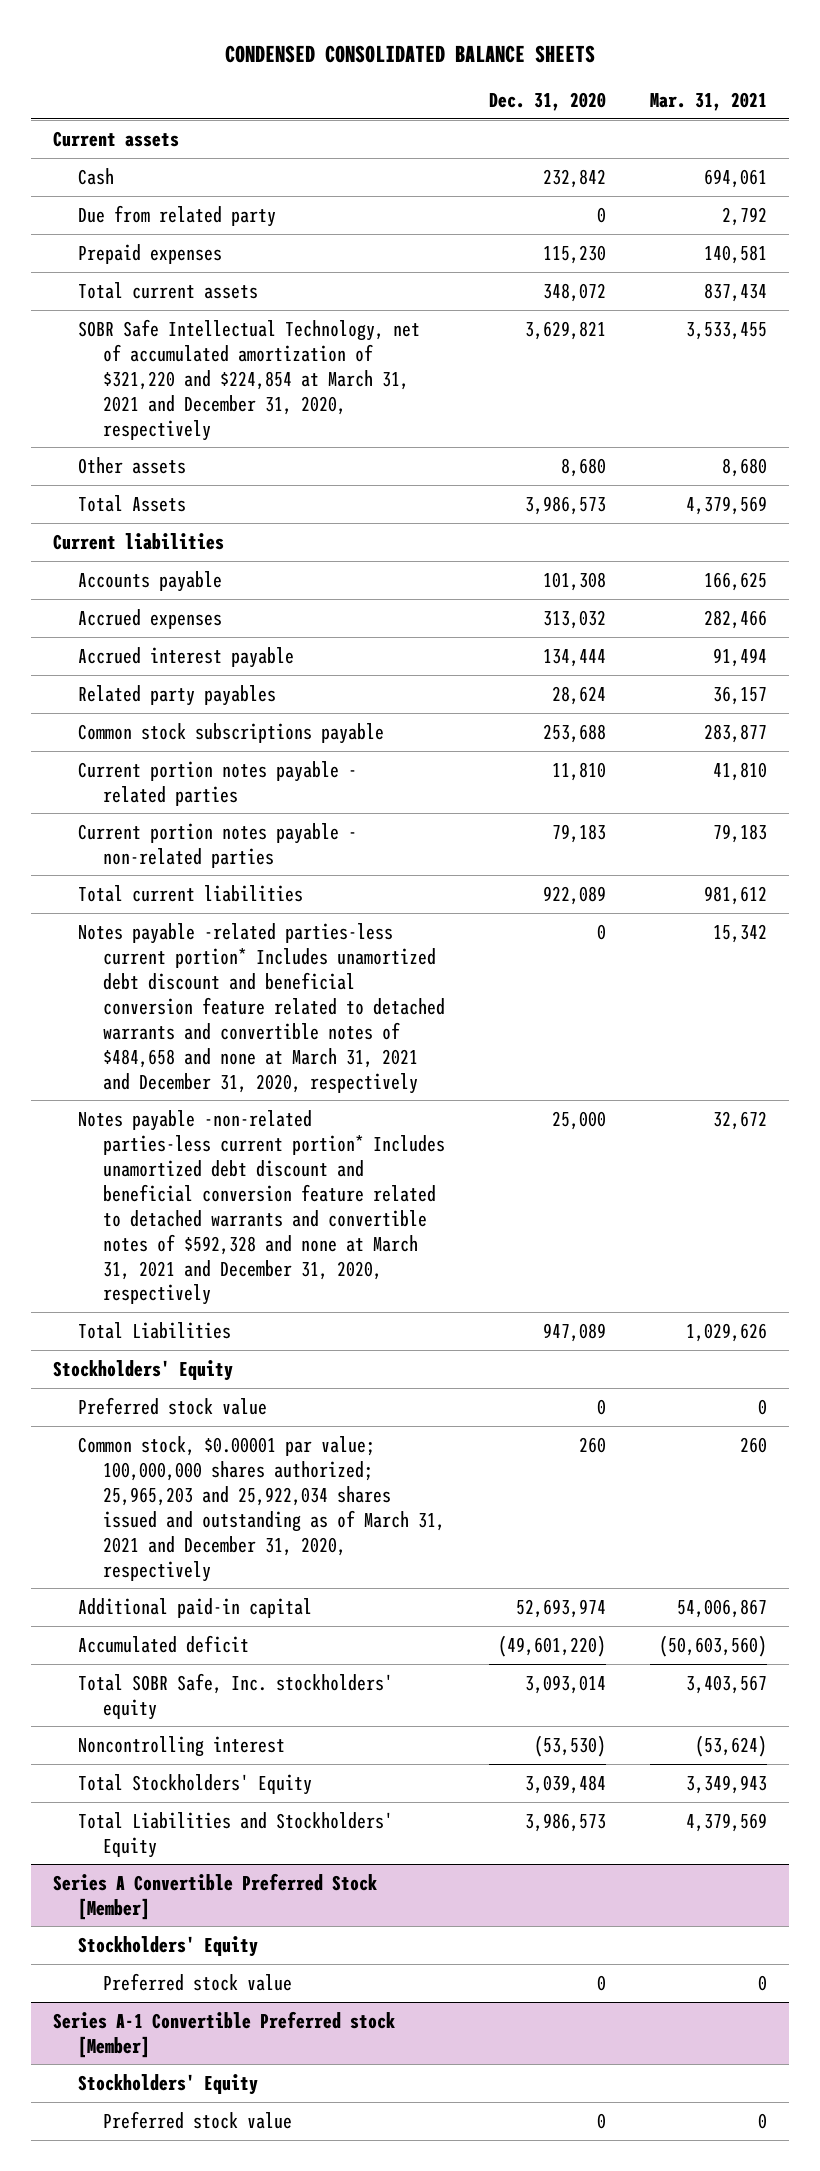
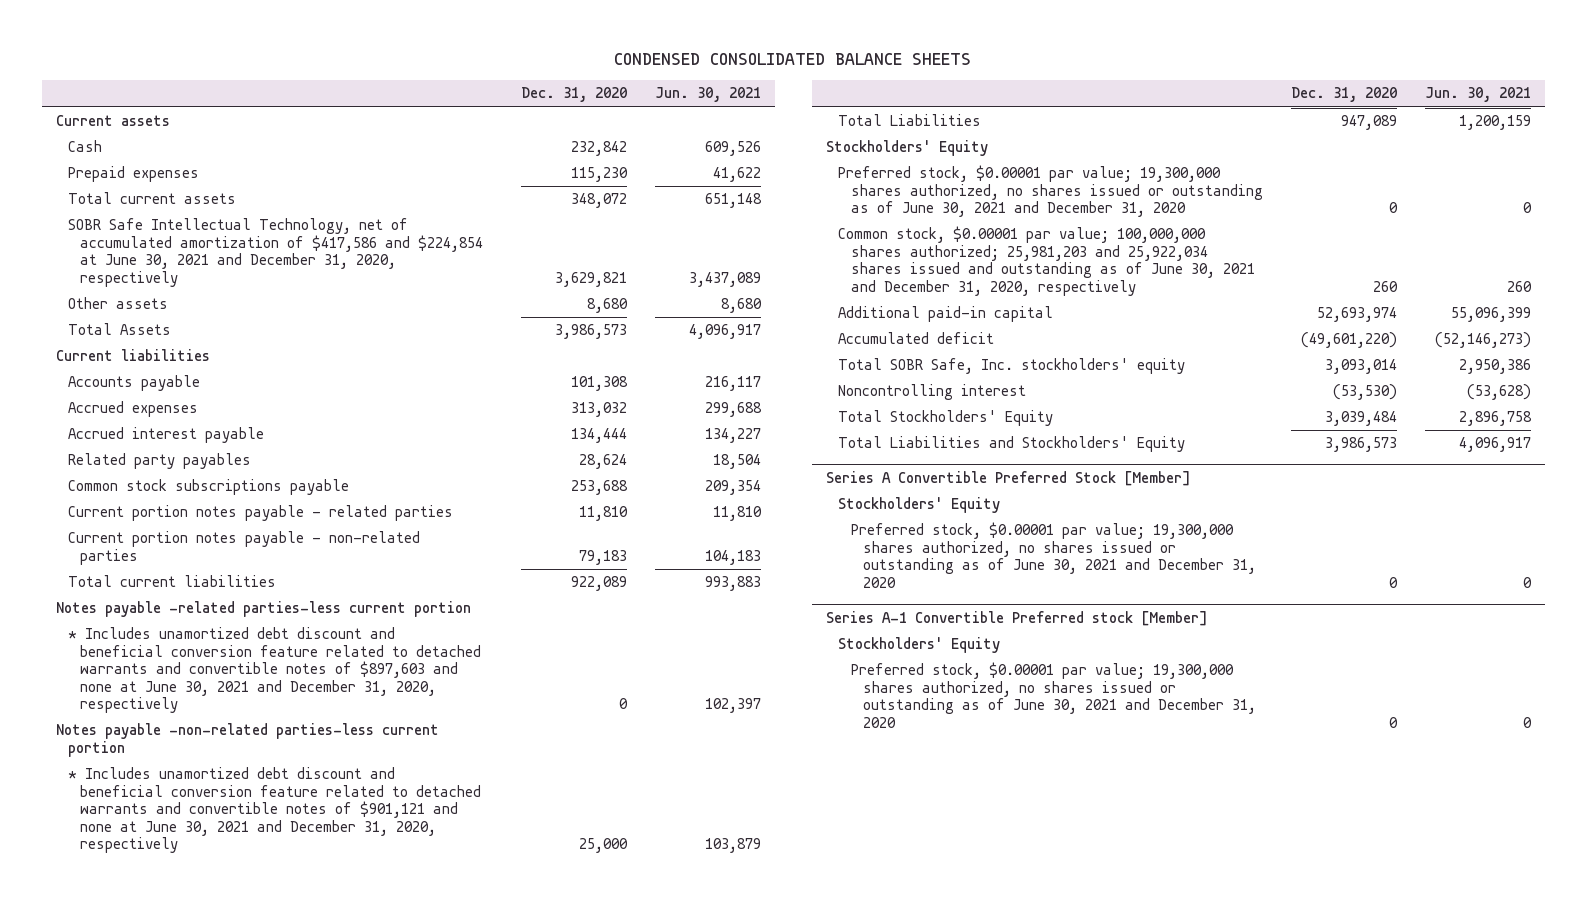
- | Dec. 31, 2020 | Mar. 31, 2021
+ | Dec. 31, 2020 | Jun. 30, 2021
- Due from related party | 0 | 2,792
- SOBR Safe Intellectual Technology, net of accumulated amortization of $321,220 and $224,854 at March 31, 2021 and December 31, 2020, respectively | 3,629,821 | 3,533,455
+ SOBR Safe Intellectual Technology, net of accumulated amortization of $417,586 and $224,854 at June 30, 2021 and December 31, 2020, respectively | 3,629,821 | 3,437,089
- Notes payable -related parties-less current portion* Includes unamortized debt discount and beneficial conversion feature related to detached warrants and convertible notes of $484,658 and none at March 31, 2021 and December 31, 2020, respectively | 0 | 15,342
- Notes payable -non-related parties-less current portion* Includes unamortized debt discount and beneficial conversion feature related to detached warrants and convertible notes of $592,328 and none at March 31, 2021 and December 31, 2020, respectively | 25,000 | 32,672
+ Notes payable -related parties-less current portion
+ * Includes unamortized debt discount and beneficial conversion feature related to detached warrants and convertible notes of $897,603 and none at June 30, 2021 and December 31, 2020, respectively | 0 | 102,397
+ Notes payable -non-related parties-less current portion
+ * Includes unamortized debt discount and beneficial conversion feature related to detached warrants and convertible notes of $901,121 and none at June 30, 2021 and December 31, 2020, respectively | 25,000 | 103,879
- Preferred stock value | 0 | 0
- Common stock, $0.00001 par value; 100,000,000 shares authorized; 25,965,203 and 25,922,034 shares issued and outstanding as of March 31, 2021 and December 31, 2020, respectively | 260 | 260
+ Preferred stock, $0.00001 par value; 19,300,000 shares authorized, no shares issued or outstanding as of June 30, 2021 and December 31, 2020 | 0 | 0
+ Common stock, $0.00001 par value; 100,000,000 shares authorized; 25,981,203 and 25,922,034 shares issued and outstanding as of June 30, 2021 and December 31, 2020, respectively | 260 | 260
@ Series A Convertible Preferred Stock [Member]
- Preferred stock value | 0 | 0
+ Preferred stock, $0.00001 par value; 19,300,000 shares authorized, no shares issued or outstanding as of June 30, 2021 and December 31, 2020 | 0 | 0
@ Series A-1 Convertible Preferred stock [Member]
- Preferred stock value | 0 | 0
+ Preferred stock, $0.00001 par value; 19,300,000 shares authorized, no shares issued or outstanding as of June 30, 2021 and December 31, 2020 | 0 | 0

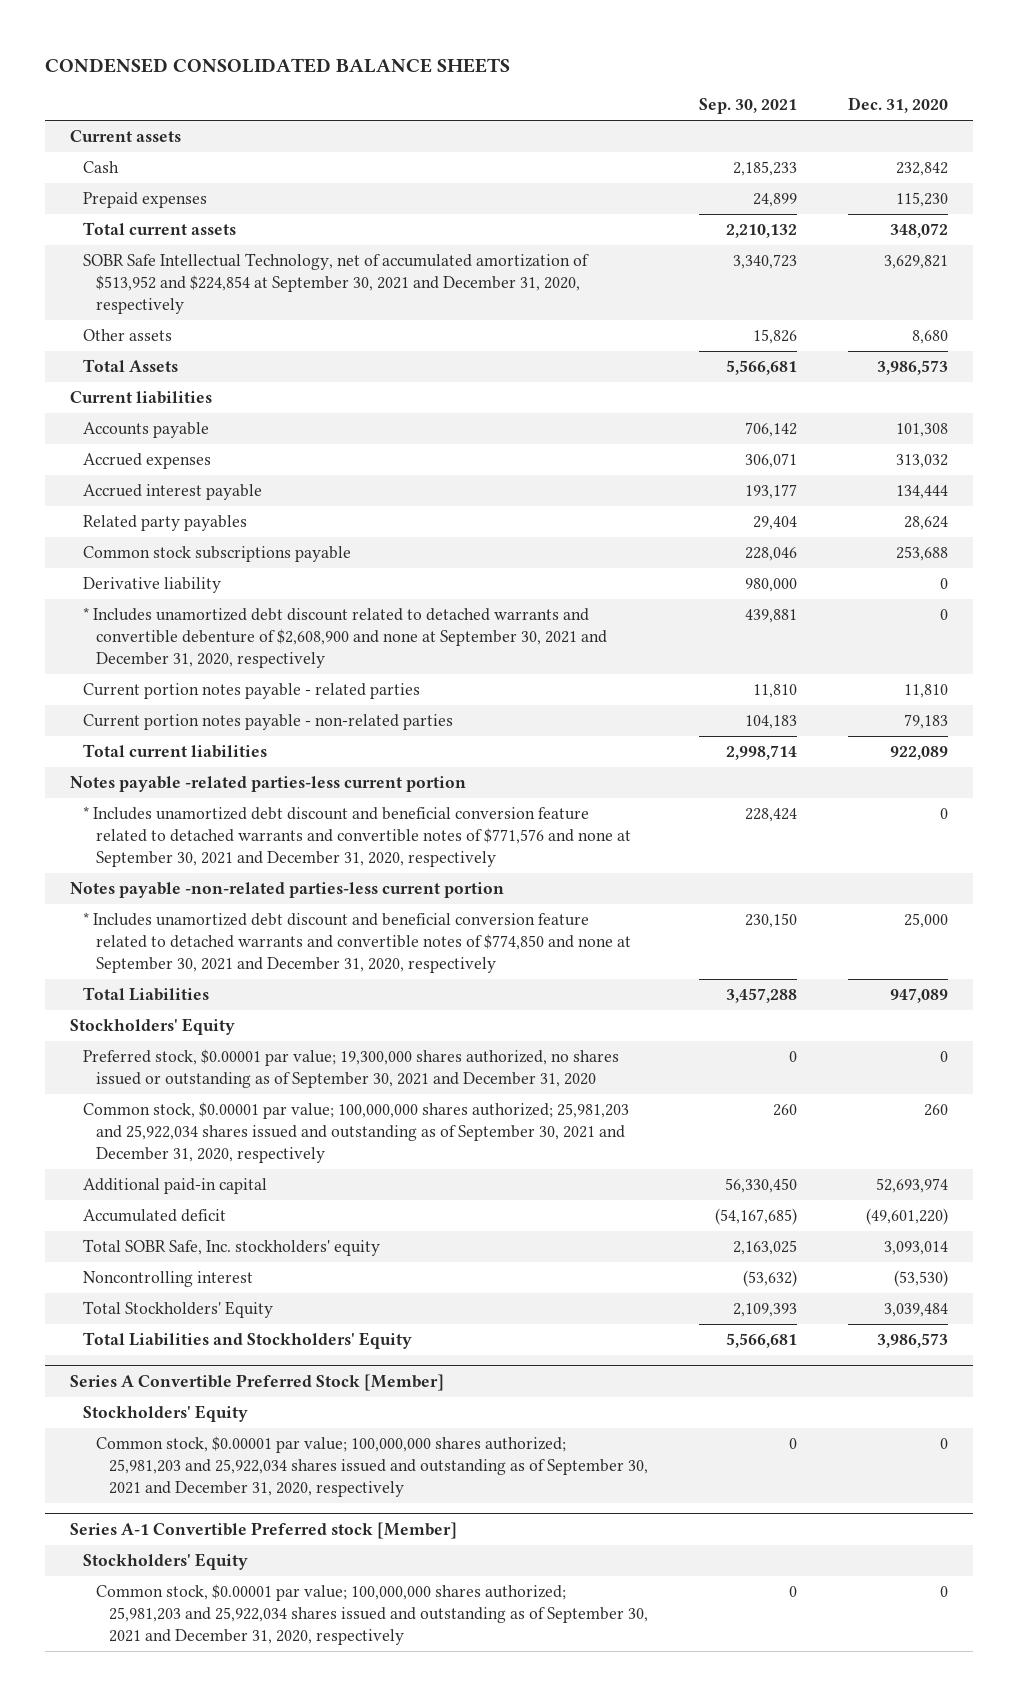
- | Dec. 31, 2020 | Jun. 30, 2021
+ | Sep. 30, 2021 | Dec. 31, 2020
- SOBR Safe Intellectual Technology, net of accumulated amortization of $417,586 and $224,854 at June 30, 2021 and December 31, 2020, respectively | 3,629,821 | 3,437,089
+ SOBR Safe Intellectual Technology, net of accumulated amortization of $513,952 and $224,854 at September 30, 2021 and December 31, 2020, respectively | 3,340,723 | 3,629,821
+ Derivative liability | 980,000 | 0
+ * Includes unamortized debt discount related to detached warrants and convertible debenture of $2,608,900 and none at September 30, 2021 and December 31, 2020, respectively | 439,881 | 0
- * Includes unamortized debt discount and beneficial conversion feature related to detached warrants and convertible notes of $897,603 and none at June 30, 2021 and December 31, 2020, respectively | 0 | 102,397
+ * Includes unamortized debt discount and beneficial conversion feature related to detached warrants and convertible notes of $771,576 and none at September 30, 2021 and December 31, 2020, respectively | 228,424 | 0
- * Includes unamortized debt discount and beneficial conversion feature related to detached warrants and convertible notes of $901,121 and none at June 30, 2021 and December 31, 2020, respectively | 25,000 | 103,879
+ * Includes unamortized debt discount and beneficial conversion feature related to detached warrants and convertible notes of $774,850 and none at September 30, 2021 and December 31, 2020, respectively | 230,150 | 25,000
- Preferred stock, $0.00001 par value; 19,300,000 shares authorized, no shares issued or outstanding as of June 30, 2021 and December 31, 2020 | 0 | 0
- Common stock, $0.00001 par value; 100,000,000 shares authorized; 25,981,203 and 25,922,034 shares issued and outstanding as of June 30, 2021 and December 31, 2020, respectively | 260 | 260
+ Preferred stock, $0.00001 par value; 19,300,000 shares authorized, no shares issued or outstanding as of September 30, 2021 and December 31, 2020 | 0 | 0
+ Common stock, $0.00001 par value; 100,000,000 shares authorized; 25,981,203 and 25,922,034 shares issued and outstanding as of September 30, 2021 and December 31, 2020, respectively | 260 | 260
@ Series A Convertible Preferred Stock [Member]
- Preferred stock, $0.00001 par value; 19,300,000 shares authorized, no shares issued or outstanding as of June 30, 2021 and December 31, 2020 | 0 | 0
+ Common stock, $0.00001 par value; 100,000,000 shares authorized; 25,981,203 and 25,922,034 shares issued and outstanding as of September 30, 2021 and December 31, 2020, respectively | 0 | 0
@ Series A-1 Convertible Preferred stock [Member]
- Preferred stock, $0.00001 par value; 19,300,000 shares authorized, no shares issued or outstanding as of June 30, 2021 and December 31, 2020 | 0 | 0
+ Common stock, $0.00001 par value; 100,000,000 shares authorized; 25,981,203 and 25,922,034 shares issued and outstanding as of September 30, 2021 and December 31, 2020, respectively | 0 | 0

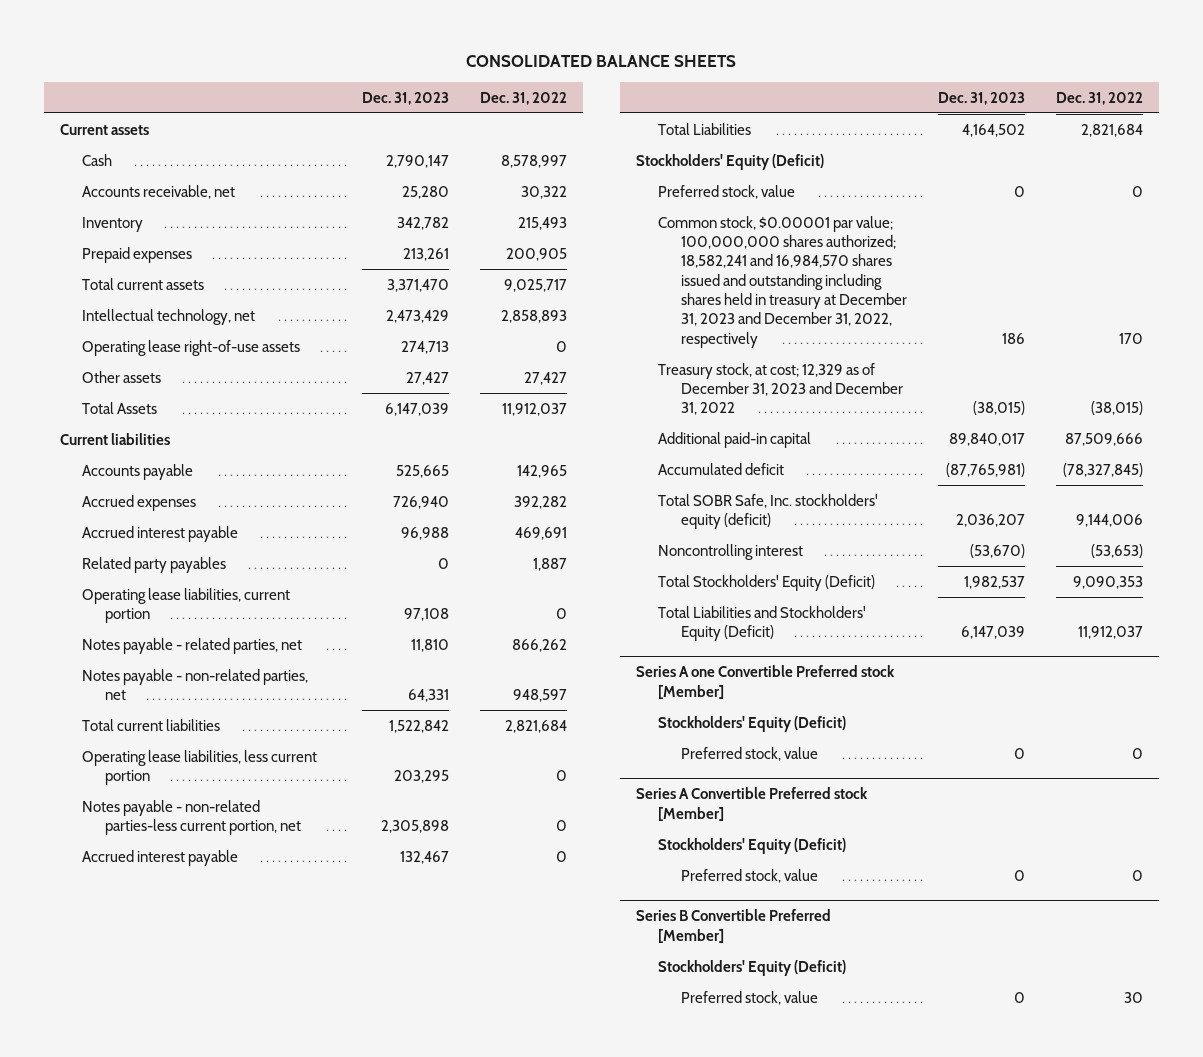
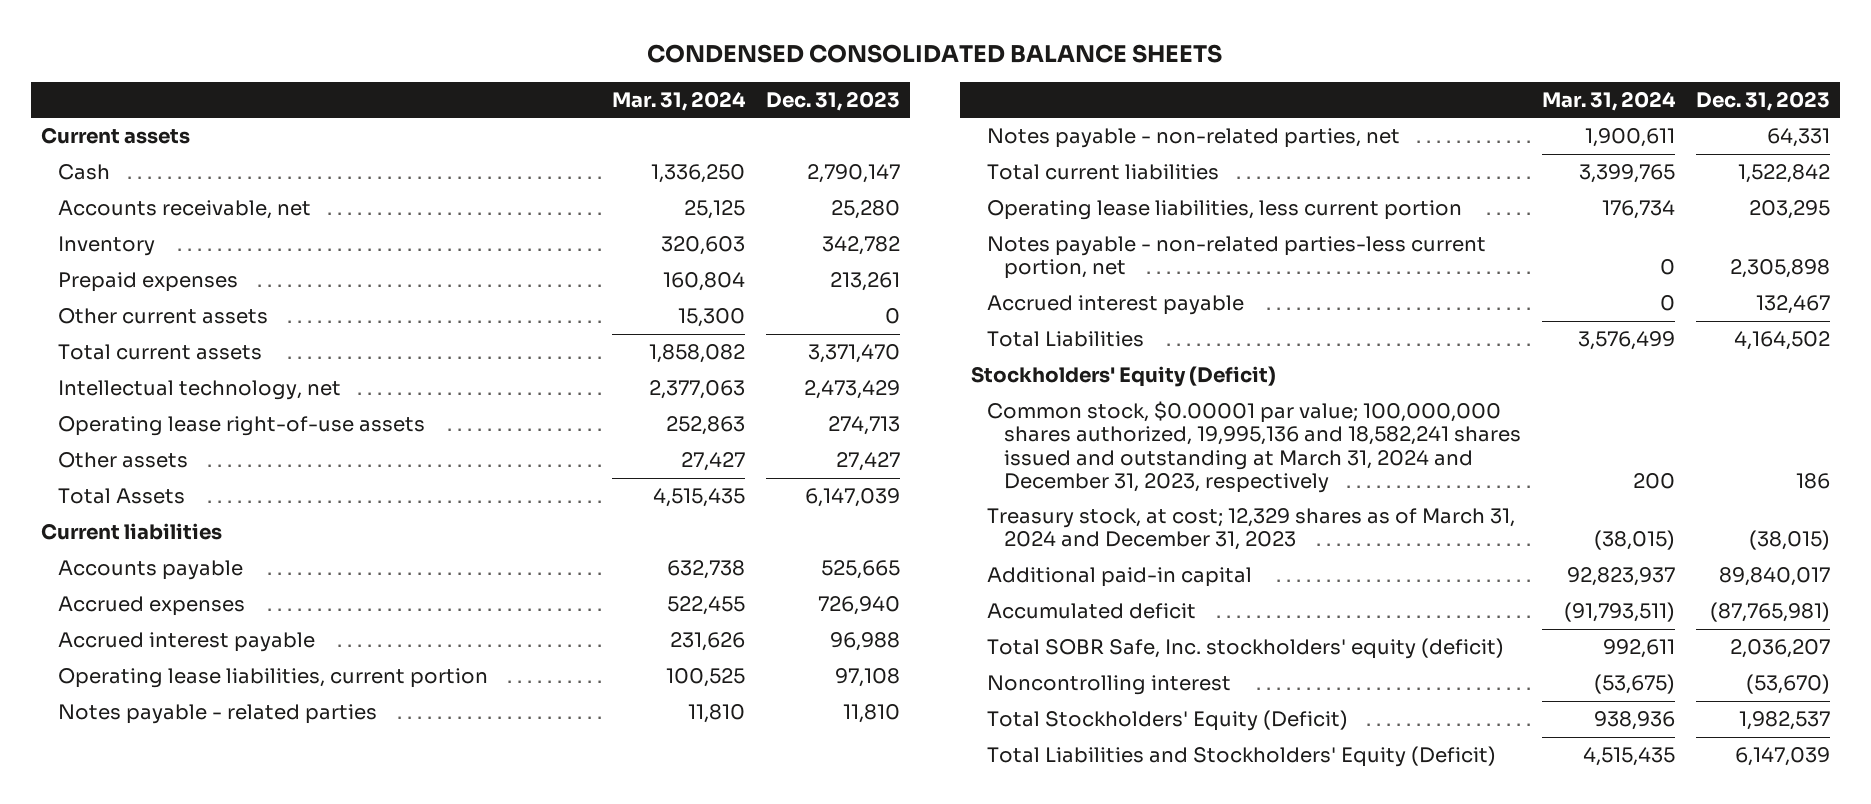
- CONSOLIDATED BALANCE SHEETS
+ CONDENSED CONSOLIDATED BALANCE SHEETS
- | Dec. 31, 2023 | Dec. 31, 2022
+ | Mar. 31, 2024 | Dec. 31, 2023
+ Other current assets | 15,300 | 0
- Related party payables | 0 | 1,887
- Notes payable - related parties, net | 11,810 | 866,262
+ Notes payable - related parties | 11,810 | 11,810
- Preferred stock, value | 0 | 0
- Common stock, $0.00001 par value; 100,000,000 shares authorized; 18,582,241 and 16,984,570 shares issued and outstanding including shares held in treasury at December 31, 2023 and December 31, 2022, respectively | 186 | 170
- Treasury stock, at cost; 12,329 as of December 31, 2023 and December 31, 2022 | (38,015) | (38,015)
+ Common stock, $0.00001 par value; 100,000,000 shares authorized, 19,995,136 and 18,582,241 shares issued and outstanding at March 31, 2024 and December 31, 2023, respectively | 200 | 186
+ Treasury stock, at cost; 12,329 shares as of March 31, 2024 and December 31, 2023 | (38,015) | (38,015)
- Series A one Convertible Preferred stock [Member]
- Stockholders' Equity (Deficit)
- Preferred stock, value | 0 | 0
- Series A Convertible Preferred stock [Member]
- Stockholders' Equity (Deficit)
- Preferred stock, value | 0 | 0
- Series B Convertible Preferred [Member]
- Stockholders' Equity (Deficit)
- Preferred stock, value | 0 | 30

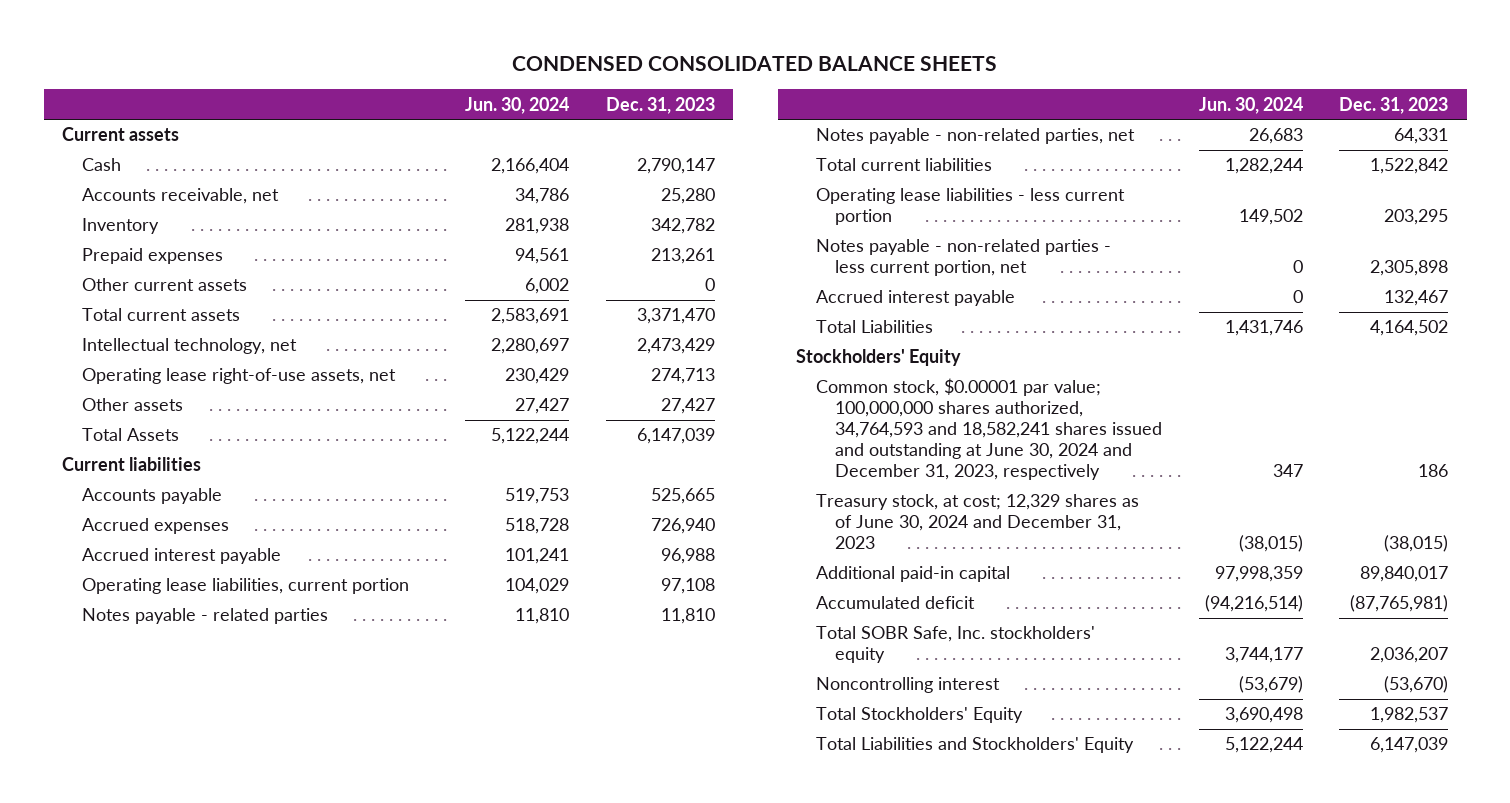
- | Mar. 31, 2024 | Dec. 31, 2023
+ | Jun. 30, 2024 | Dec. 31, 2023
- Operating lease right-of-use assets | 252,863 | 274,713
+ Operating lease right-of-use assets, net | 230,429 | 274,713
- Operating lease liabilities, less current portion | 176,734 | 203,295
- Notes payable - non-related parties-less current portion, net | 0 | 2,305,898
+ Operating lease liabilities - less current portion | 149,502 | 203,295
+ Notes payable - non-related parties - less current portion, net | 0 | 2,305,898
- Stockholders' Equity (Deficit)
- Common stock, $0.00001 par value; 100,000,000 shares authorized, 19,995,136 and 18,582,241 shares issued and outstanding at March 31, 2024 and December 31, 2023, respectively | 200 | 186
- Treasury stock, at cost; 12,329 shares as of March 31, 2024 and December 31, 2023 | (38,015) | (38,015)
+ Stockholders' Equity
+ Common stock, $0.00001 par value; 100,000,000 shares authorized, 34,764,593 and 18,582,241 shares issued and outstanding at June 30, 2024 and December 31, 2023, respectively | 347 | 186
+ Treasury stock, at cost; 12,329 shares as of June 30, 2024 and December 31, 2023 | (38,015) | (38,015)
- Total SOBR Safe, Inc. stockholders' equity (deficit) | 992,611 | 2,036,207
+ Total SOBR Safe, Inc. stockholders' equity | 3,744,177 | 2,036,207
- Total Stockholders' Equity (Deficit) | 938,936 | 1,982,537
- Total Liabilities and Stockholders' Equity (Deficit) | 4,515,435 | 6,147,039
+ Total Stockholders' Equity | 3,690,498 | 1,982,537
+ Total Liabilities and Stockholders' Equity | 5,122,244 | 6,147,039

